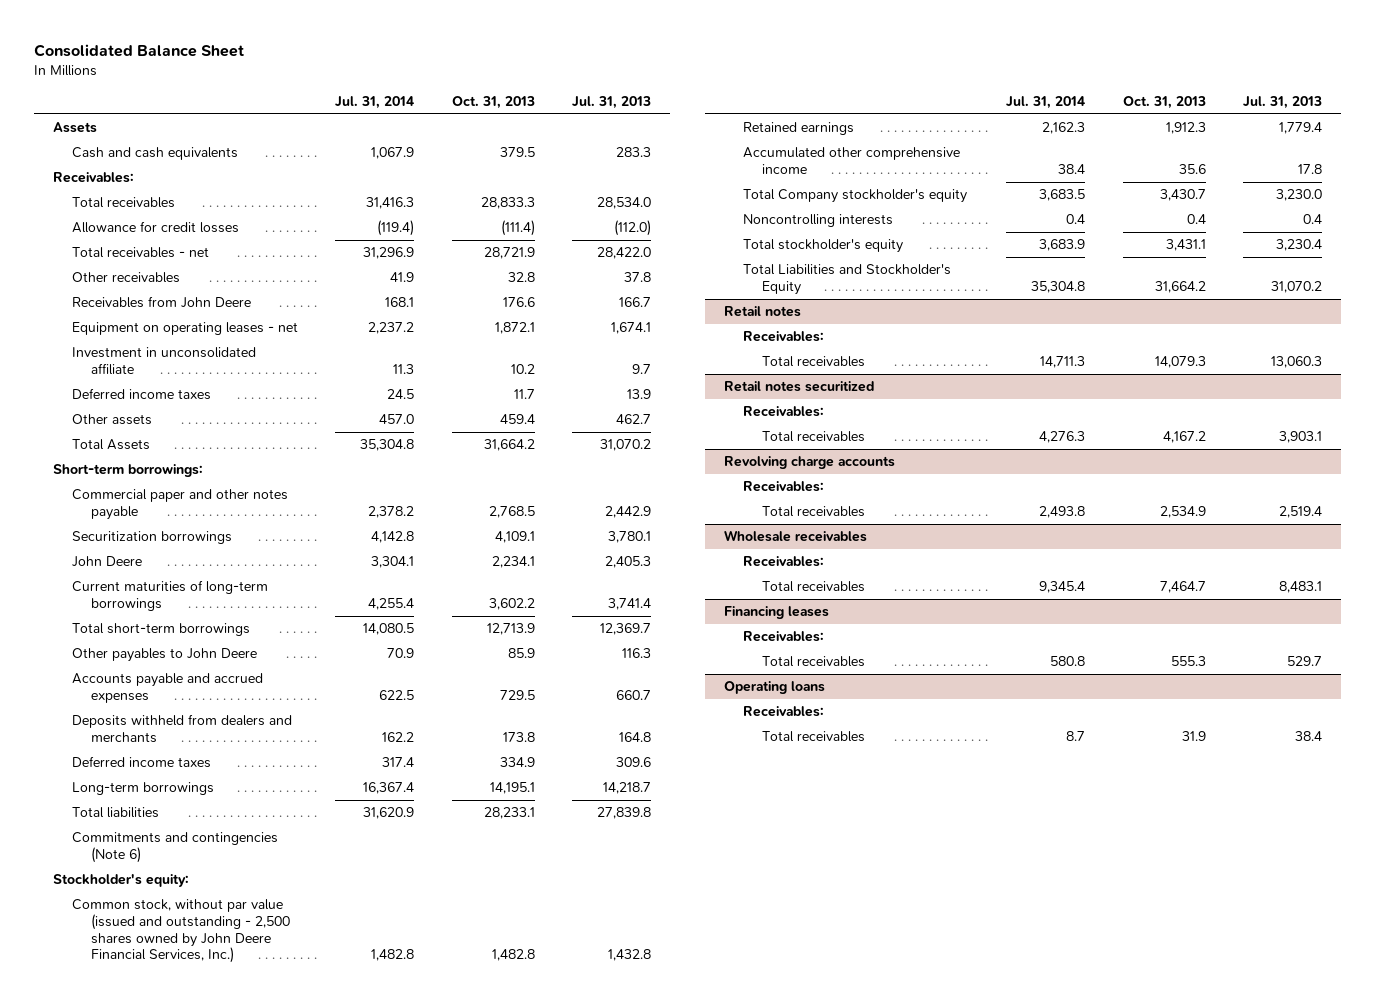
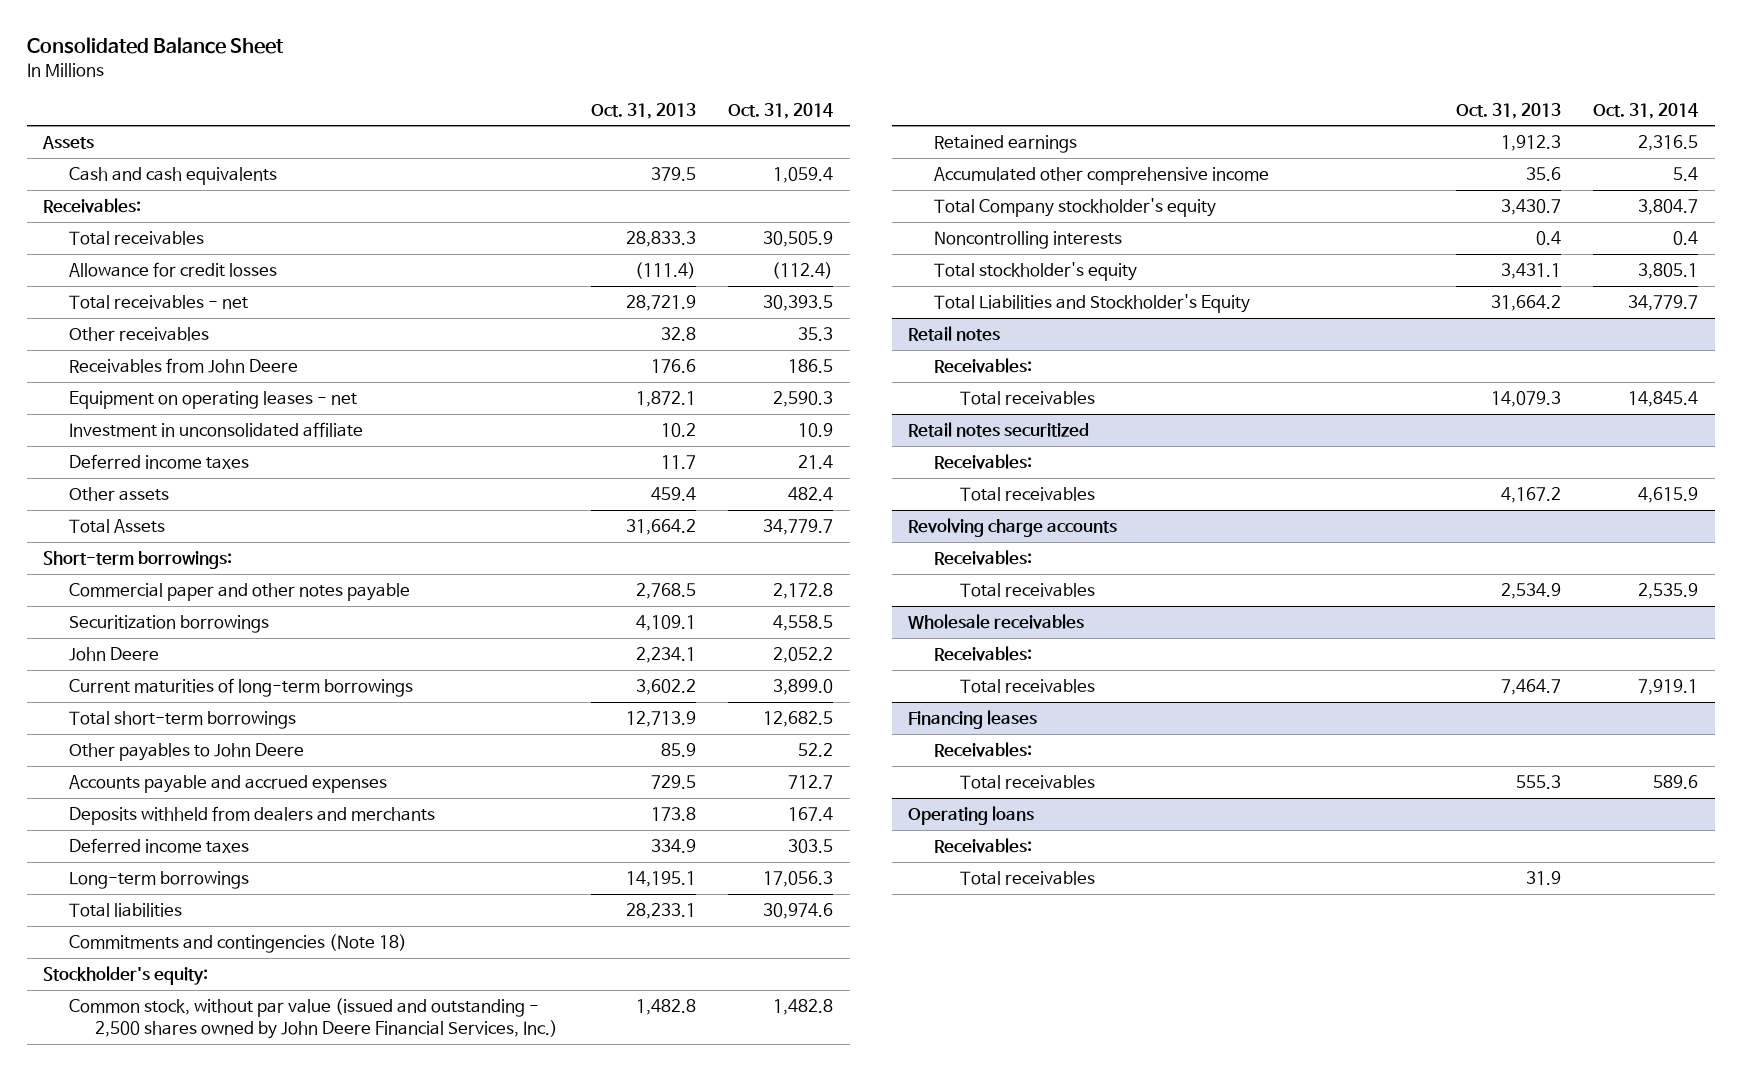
- | Jul. 31, 2014 | Oct. 31, 2013 | Jul. 31, 2013
+ | Oct. 31, 2013 | Oct. 31, 2014
- Commitments and contingencies (Note 6)
+ Commitments and contingencies (Note 18)

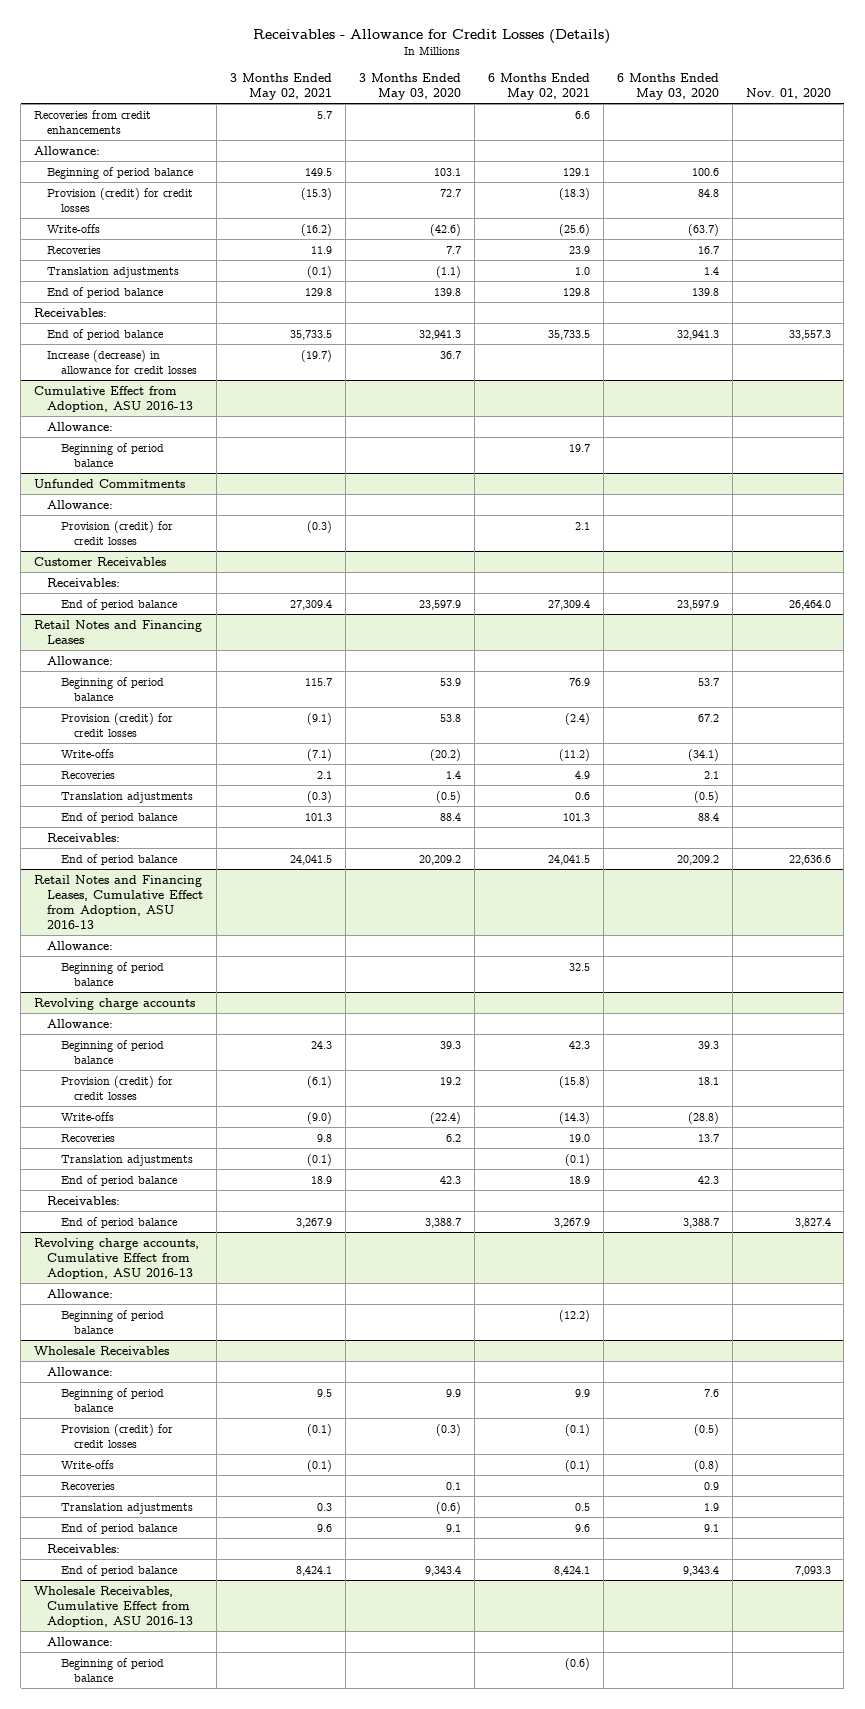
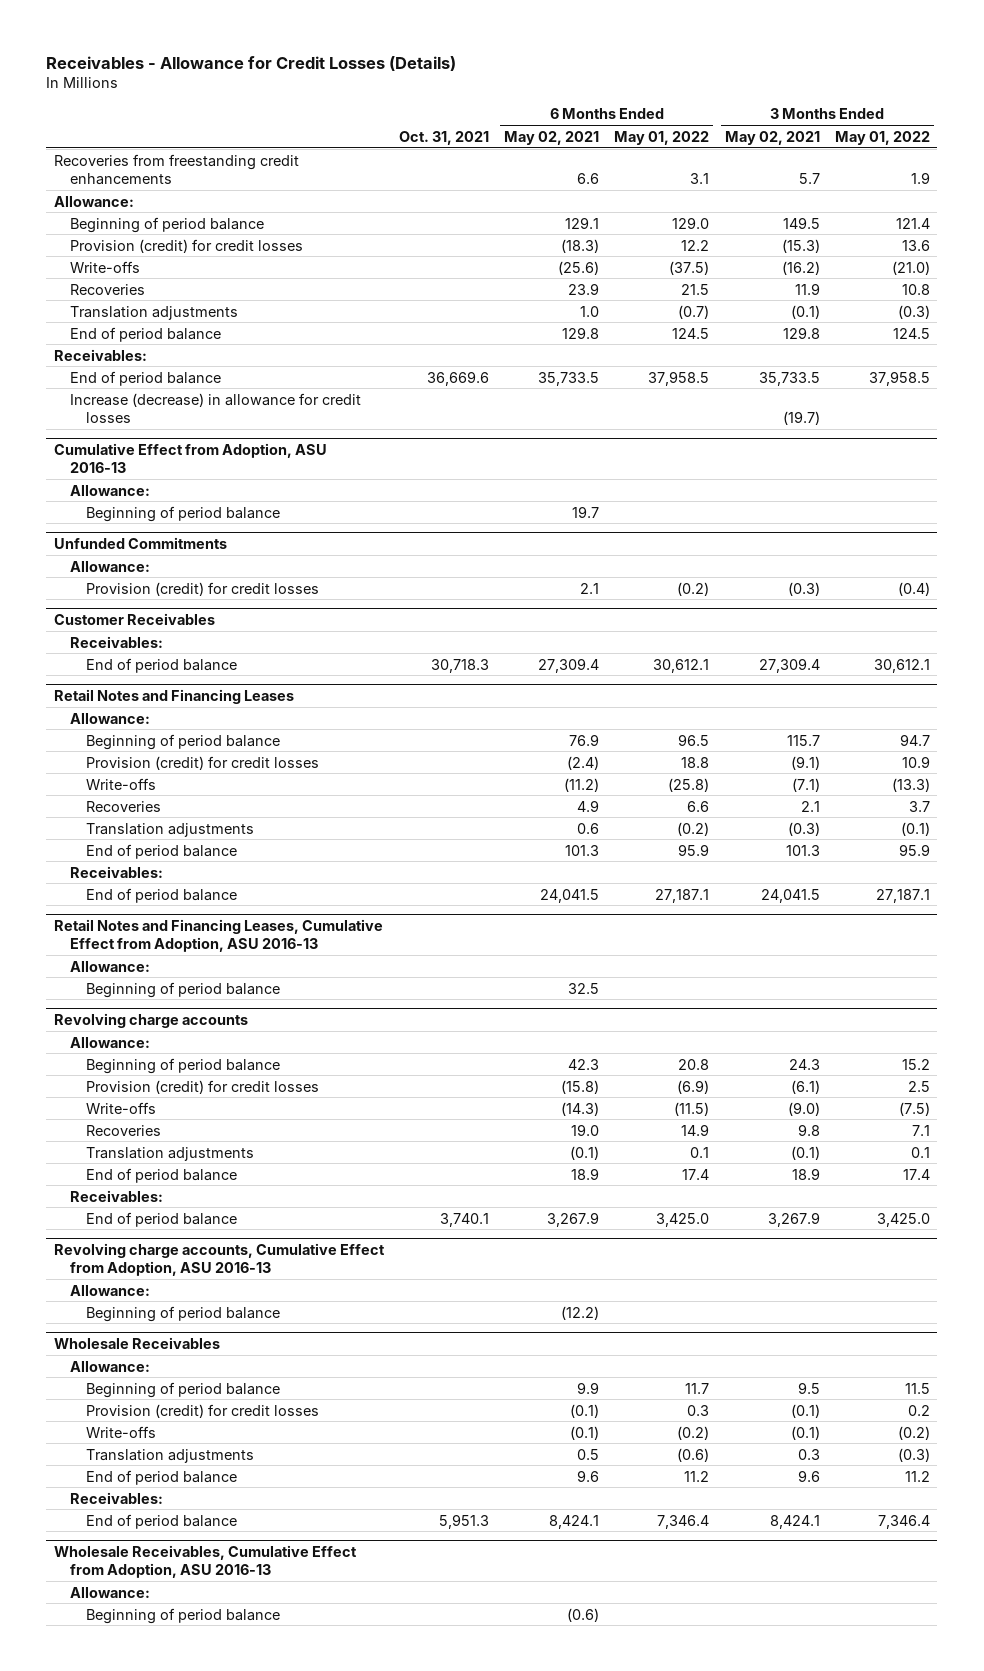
- | 3 Months Ended May 02, 2021 | 3 Months Ended May 03, 2020 | 6 Months Ended May 02, 2021 | 6 Months Ended May 03, 2020 | Nov. 01, 2020
+ | Oct. 31, 2021 | 6 Months Ended May 02, 2021 | 6 Months Ended May 01, 2022 | 3 Months Ended May 02, 2021 | 3 Months Ended May 01, 2022
- Recoveries from credit enhancements | 5.7 | | 6.6 | |
+ Recoveries from freestanding credit enhancements | | 6.6 | 3.1 | 5.7 | 1.9
@ Wholesale Receivables
- Recoveries | | 0.1 | | 0.9 |

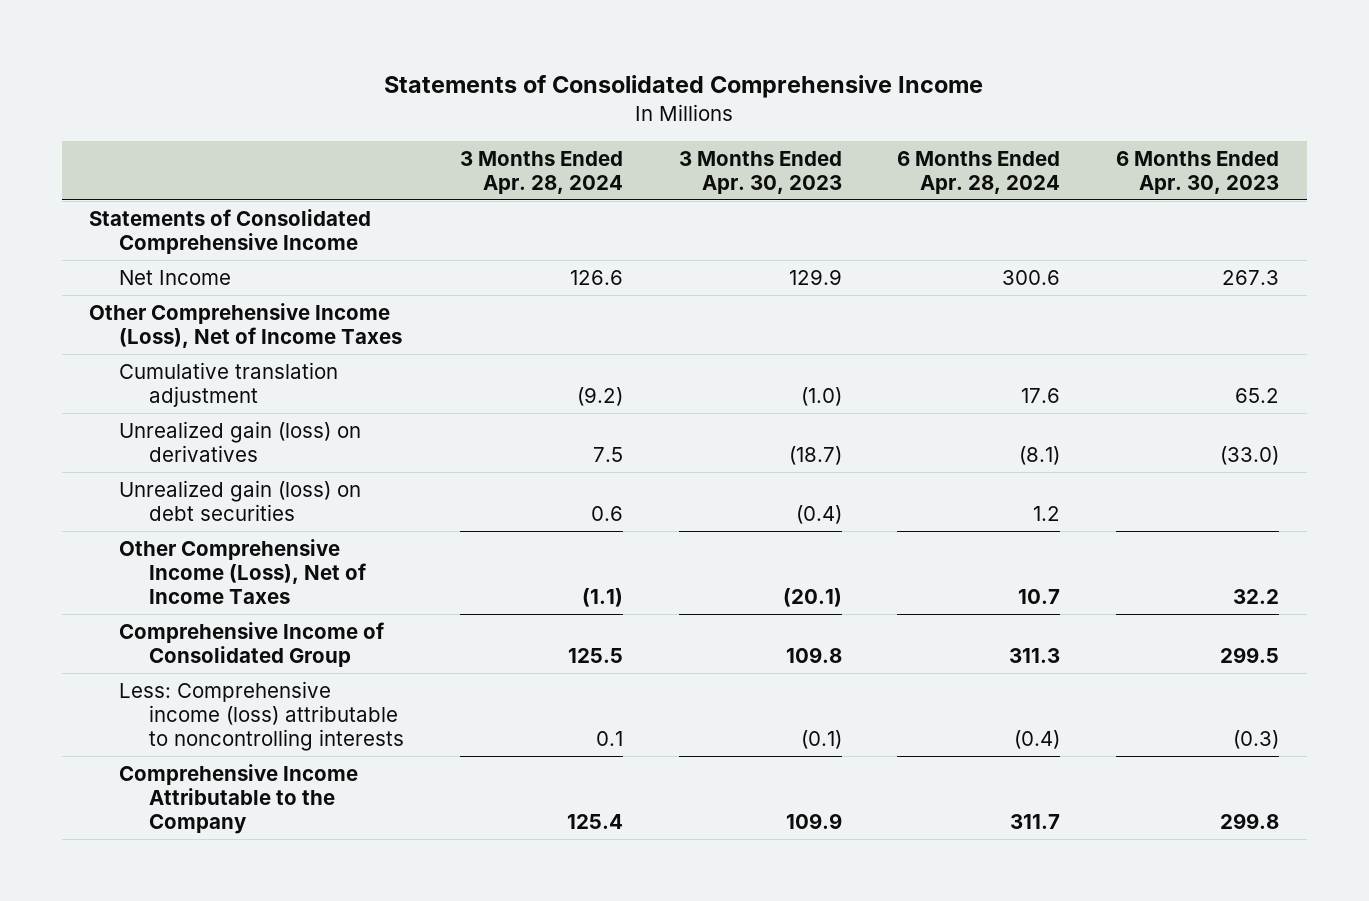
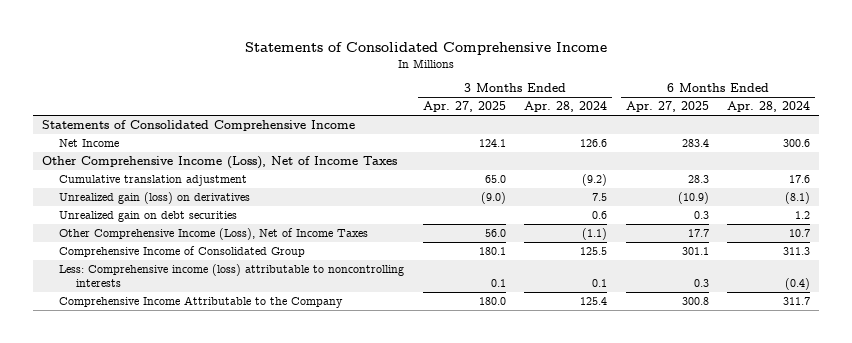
- | 3 Months Ended Apr. 28, 2024 | 3 Months Ended Apr. 30, 2023 | 6 Months Ended Apr. 28, 2024 | 6 Months Ended Apr. 30, 2023
+ | 3 Months Ended Apr. 27, 2025 | 3 Months Ended Apr. 28, 2024 | 6 Months Ended Apr. 27, 2025 | 6 Months Ended Apr. 28, 2024
- Unrealized gain (loss) on debt securities | 0.6 | (0.4) | 1.2 |
+ Unrealized gain on debt securities | | 0.6 | 0.3 | 1.2

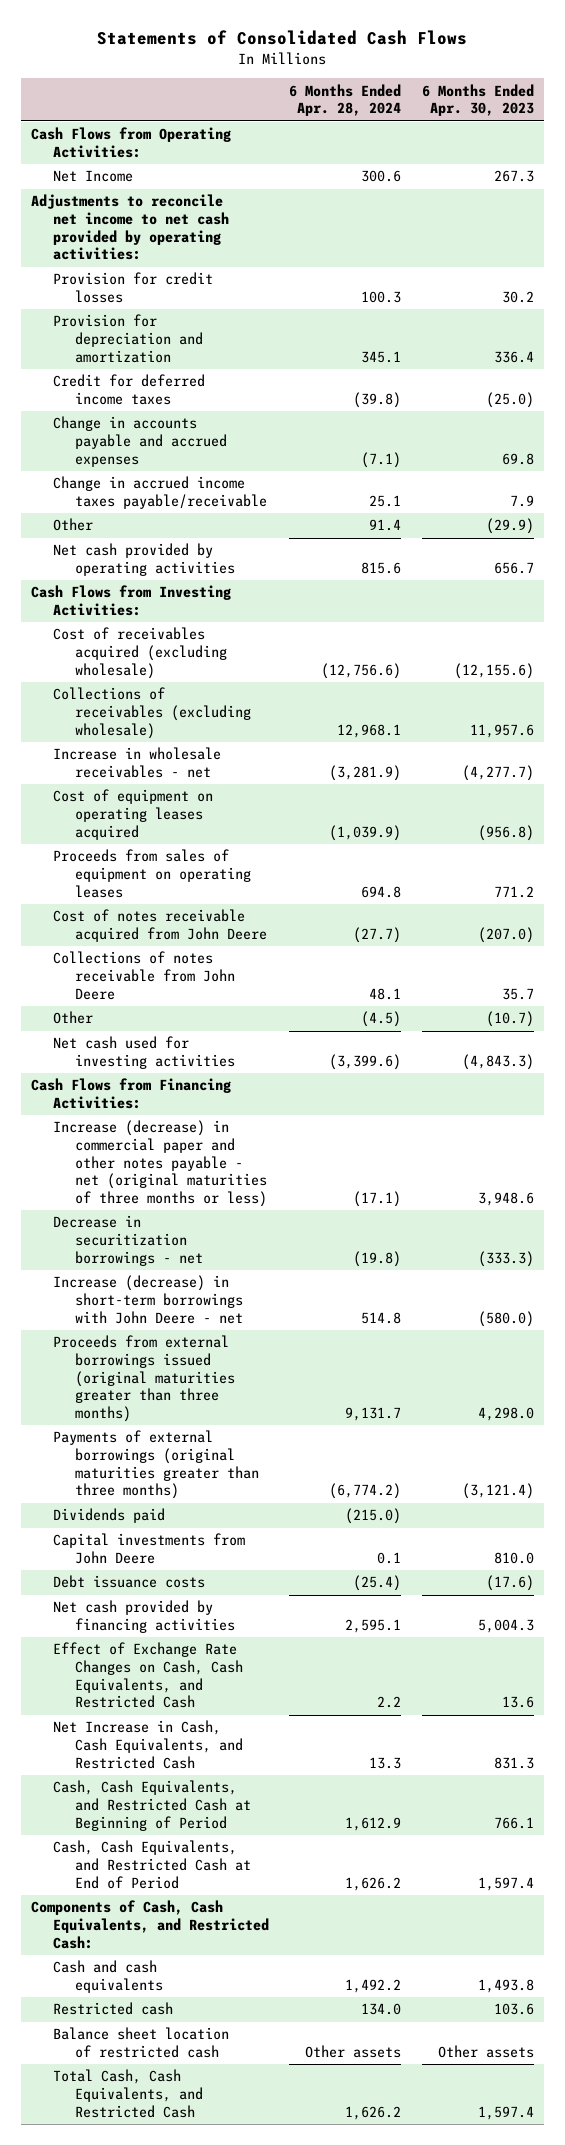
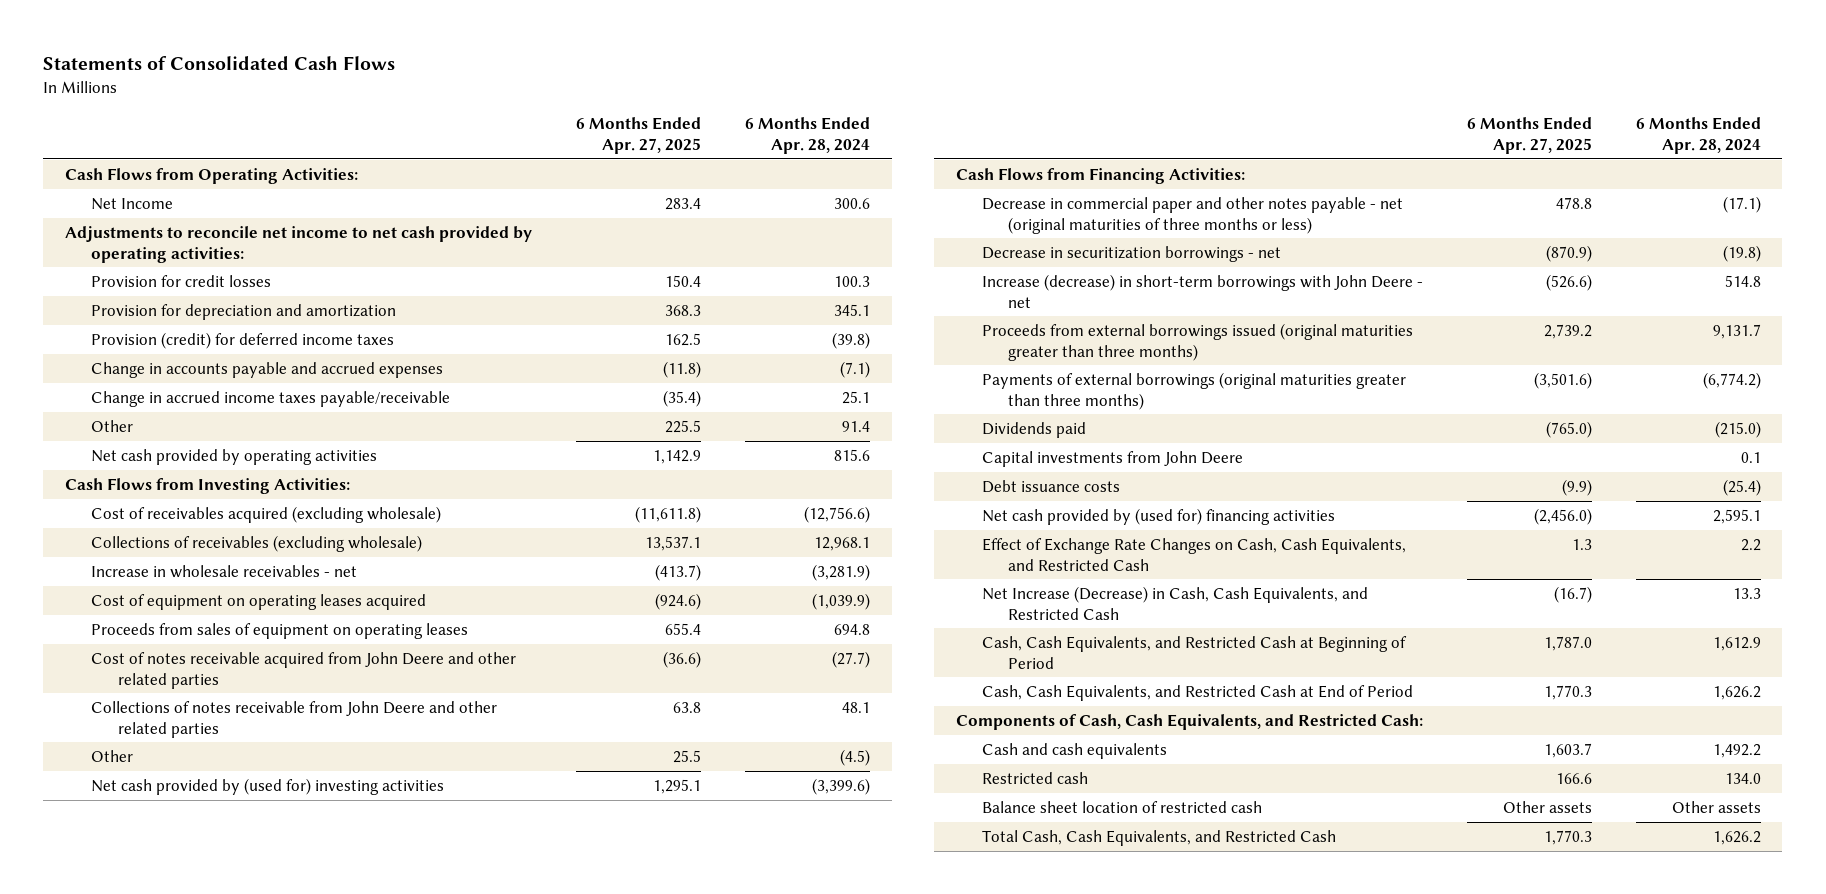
- | 6 Months Ended Apr. 28, 2024 | 6 Months Ended Apr. 30, 2023
+ | 6 Months Ended Apr. 27, 2025 | 6 Months Ended Apr. 28, 2024
- Credit for deferred income taxes | (39.8) | (25.0)
+ Provision (credit) for deferred income taxes | 162.5 | (39.8)
- Cost of notes receivable acquired from John Deere | (27.7) | (207.0)
- Collections of notes receivable from John Deere | 48.1 | 35.7
+ Cost of notes receivable acquired from John Deere and other related parties | (36.6) | (27.7)
+ Collections of notes receivable from John Deere and other related parties | 63.8 | 48.1
- Net cash used for investing activities | (3,399.6) | (4,843.3)
+ Net cash provided by (used for) investing activities | 1,295.1 | (3,399.6)
- Increase (decrease) in commercial paper and other notes payable - net (original maturities of three months or less) | (17.1) | 3,948.6
+ Decrease in commercial paper and other notes payable - net (original maturities of three months or less) | 478.8 | (17.1)
- Net cash provided by financing activities | 2,595.1 | 5,004.3
+ Net cash provided by (used for) financing activities | (2,456.0) | 2,595.1
- Net Increase in Cash, Cash Equivalents, and Restricted Cash | 13.3 | 831.3
+ Net Increase (Decrease) in Cash, Cash Equivalents, and Restricted Cash | (16.7) | 13.3

